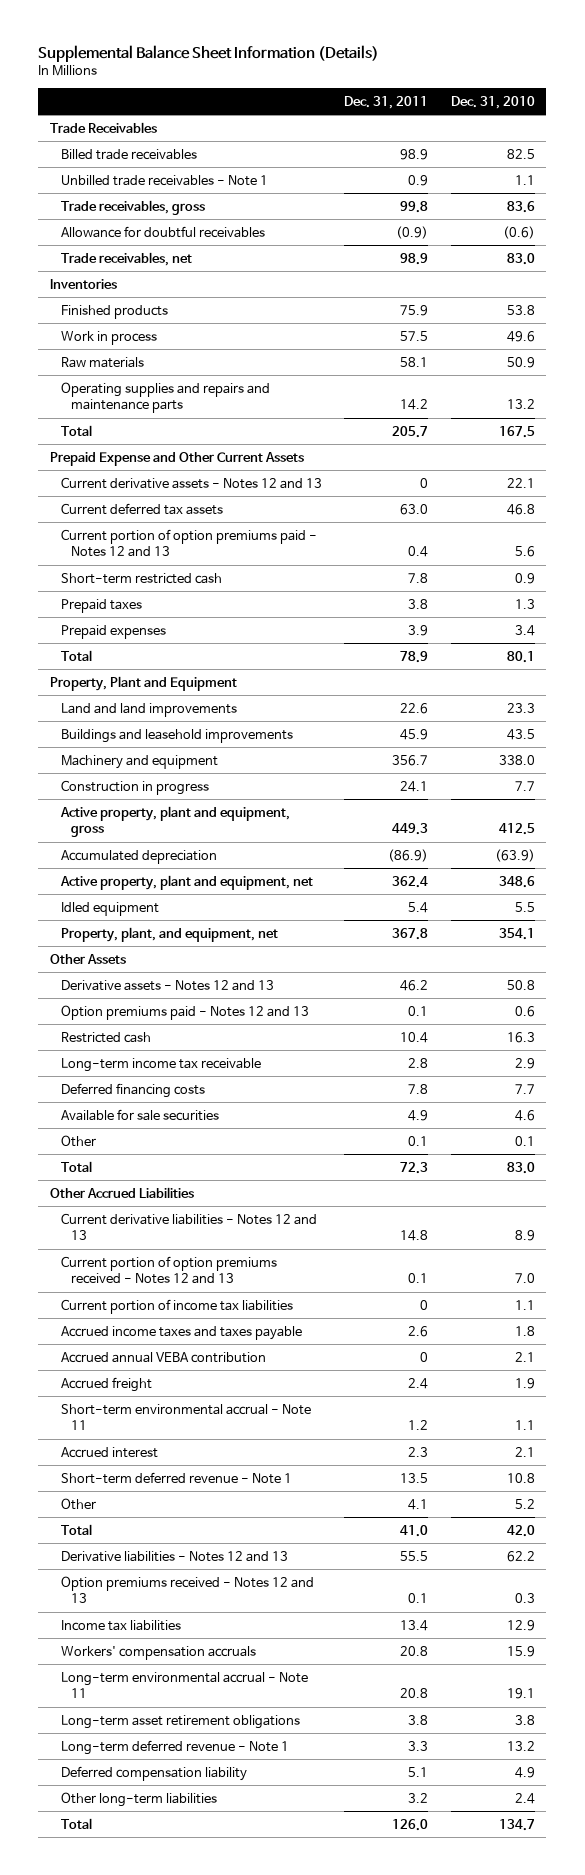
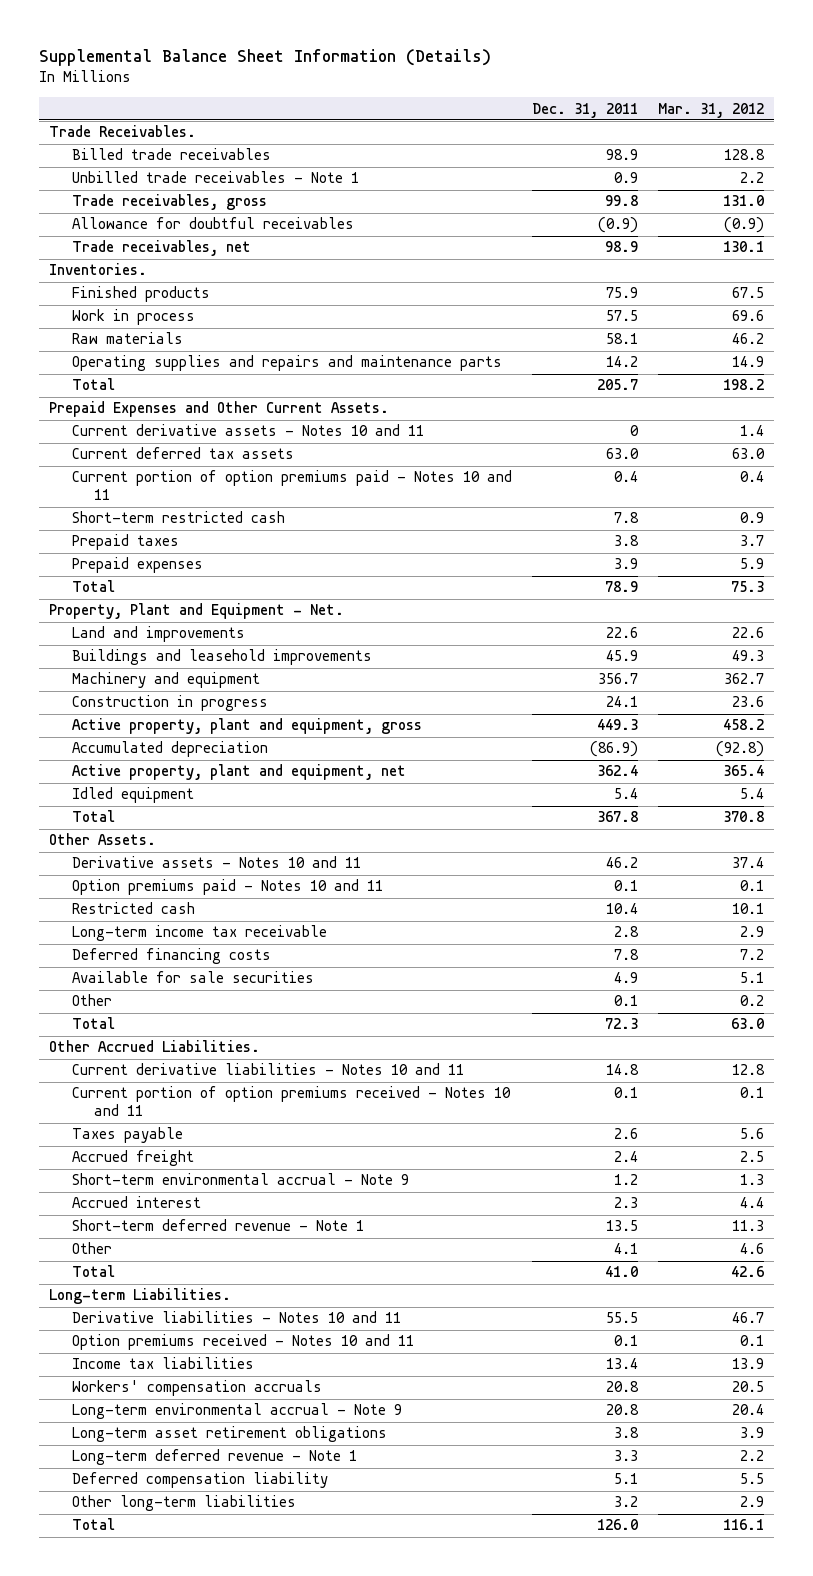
- | Dec. 31, 2011 | Dec. 31, 2010
+ | Dec. 31, 2011 | Mar. 31, 2012
- Trade Receivables
+ Trade Receivables.
- Inventories
+ Inventories.
- Prepaid Expense and Other Current Assets
- Current derivative assets - Notes 12 and 13 | 0 | 22.1
+ Prepaid Expenses and Other Current Assets.
+ Current derivative assets - Notes 10 and 11 | 0 | 1.4
- Current portion of option premiums paid - Notes 12 and 13 | 0.4 | 5.6
+ Current portion of option premiums paid - Notes 10 and 11 | 0.4 | 0.4
- Property, Plant and Equipment
- Land and land improvements | 22.6 | 23.3
+ Property, Plant and Equipment - Net.
+ Land and improvements | 22.6 | 22.6
- Property, plant, and equipment, net | 367.8 | 354.1
- Other Assets
- Derivative assets - Notes 12 and 13 | 46.2 | 50.8
- Option premiums paid - Notes 12 and 13 | 0.1 | 0.6
+ Total | 367.8 | 370.8
+ Other Assets.
+ Derivative assets - Notes 10 and 11 | 46.2 | 37.4
+ Option premiums paid - Notes 10 and 11 | 0.1 | 0.1
- Other Accrued Liabilities
- Current derivative liabilities - Notes 12 and 13 | 14.8 | 8.9
- Current portion of option premiums received - Notes 12 and 13 | 0.1 | 7.0
- Current portion of income tax liabilities | 0 | 1.1
- Accrued income taxes and taxes payable | 2.6 | 1.8
- Accrued annual VEBA contribution | 0 | 2.1
+ Other Accrued Liabilities.
+ Current derivative liabilities - Notes 10 and 11 | 14.8 | 12.8
+ Current portion of option premiums received - Notes 10 and 11 | 0.1 | 0.1
+ Taxes payable | 2.6 | 5.6
- Short-term environmental accrual - Note 11 | 1.2 | 1.1
+ Short-term environmental accrual - Note 9 | 1.2 | 1.3
- Derivative liabilities - Notes 12 and 13 | 55.5 | 62.2
- Option premiums received - Notes 12 and 13 | 0.1 | 0.3
+ Long-term Liabilities.
+ Derivative liabilities - Notes 10 and 11 | 55.5 | 46.7
+ Option premiums received - Notes 10 and 11 | 0.1 | 0.1
- Long-term environmental accrual - Note 11 | 20.8 | 19.1
+ Long-term environmental accrual - Note 9 | 20.8 | 20.4

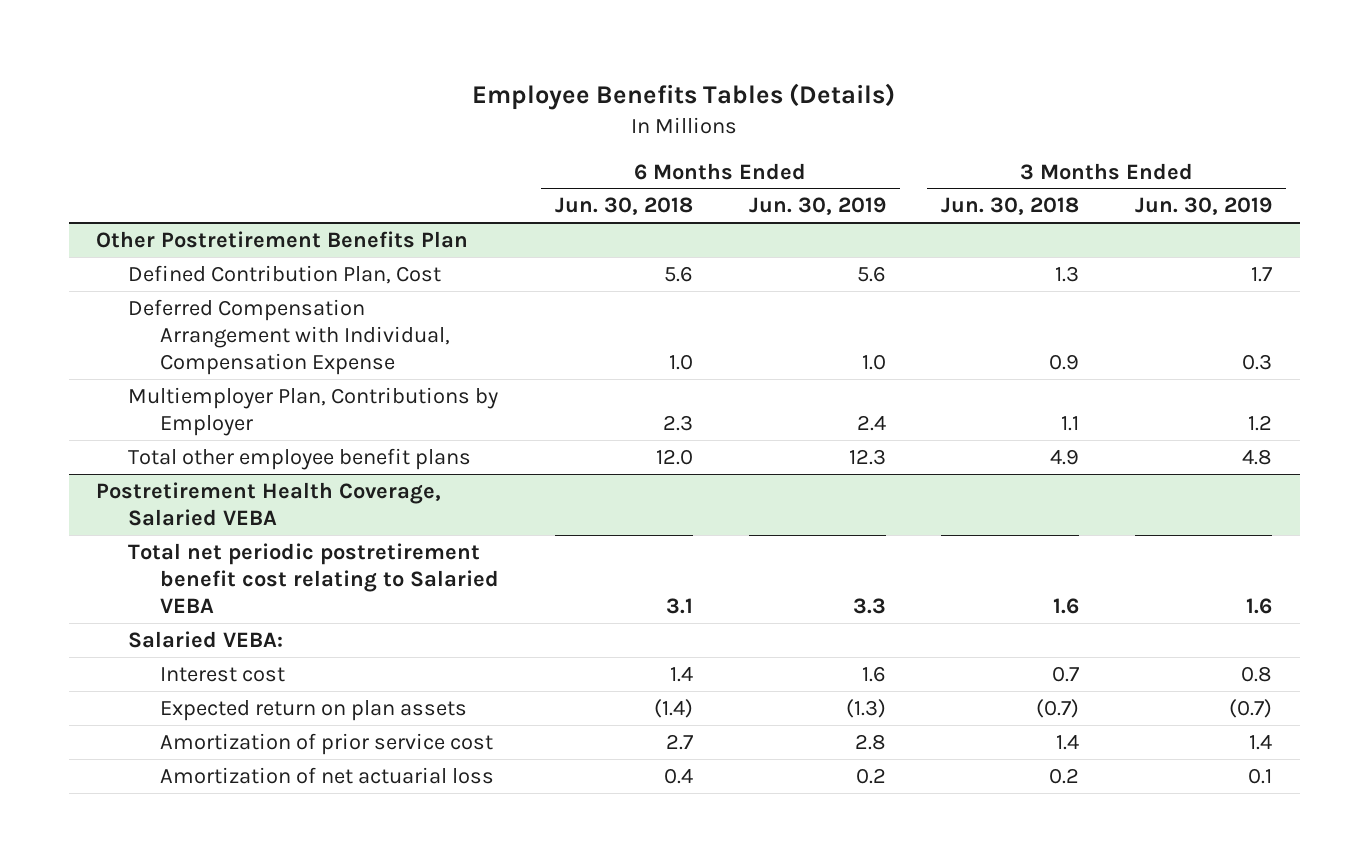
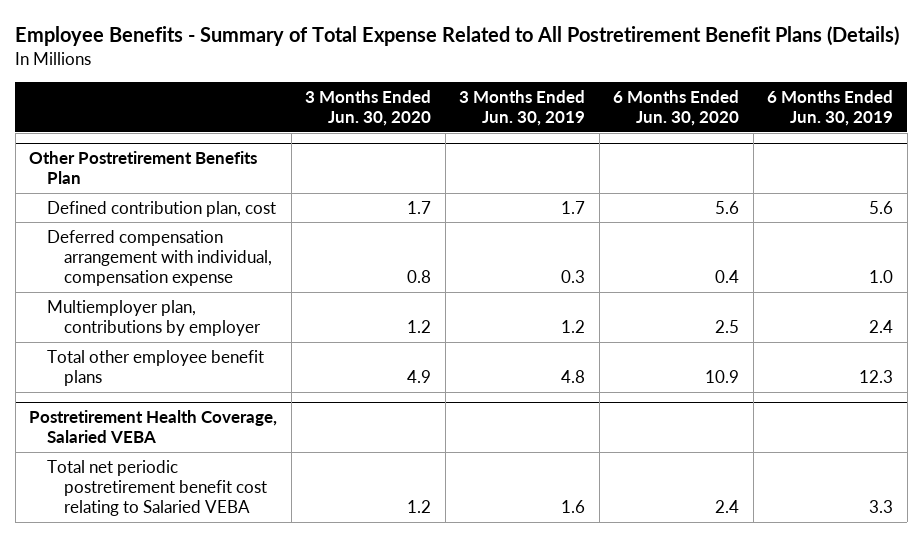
- Employee Benefits Tables (Details)
+ Employee Benefits - Summary of Total Expense Related to All Postretirement Benefit Plans (Details)
- | 6 Months Ended Jun. 30, 2018 | 6 Months Ended Jun. 30, 2019 | 3 Months Ended Jun. 30, 2018 | 3 Months Ended Jun. 30, 2019
+ | 3 Months Ended Jun. 30, 2020 | 3 Months Ended Jun. 30, 2019 | 6 Months Ended Jun. 30, 2020 | 6 Months Ended Jun. 30, 2019
@ Other Postretirement Benefits Plan
- Defined Contribution Plan, Cost | 5.6 | 5.6 | 1.3 | 1.7
- Deferred Compensation Arrangement with Individual, Compensation Expense | 1.0 | 1.0 | 0.9 | 0.3
- Multiemployer Plan, Contributions by Employer | 2.3 | 2.4 | 1.1 | 1.2
+ Defined contribution plan, cost | 1.7 | 1.7 | 5.6 | 5.6
+ Deferred compensation arrangement with individual, compensation expense | 0.8 | 0.3 | 0.4 | 1.0
+ Multiemployer plan, contributions by employer | 1.2 | 1.2 | 2.5 | 2.4
@ Postretirement Health Coverage, Salaried VEBA
- Salaried VEBA:
- Interest cost | 1.4 | 1.6 | 0.7 | 0.8
- Expected return on plan assets | (1.4) | (1.3) | (0.7) | (0.7)
- Amortization of prior service cost | 2.7 | 2.8 | 1.4 | 1.4
- Amortization of net actuarial loss | 0.4 | 0.2 | 0.2 | 0.1

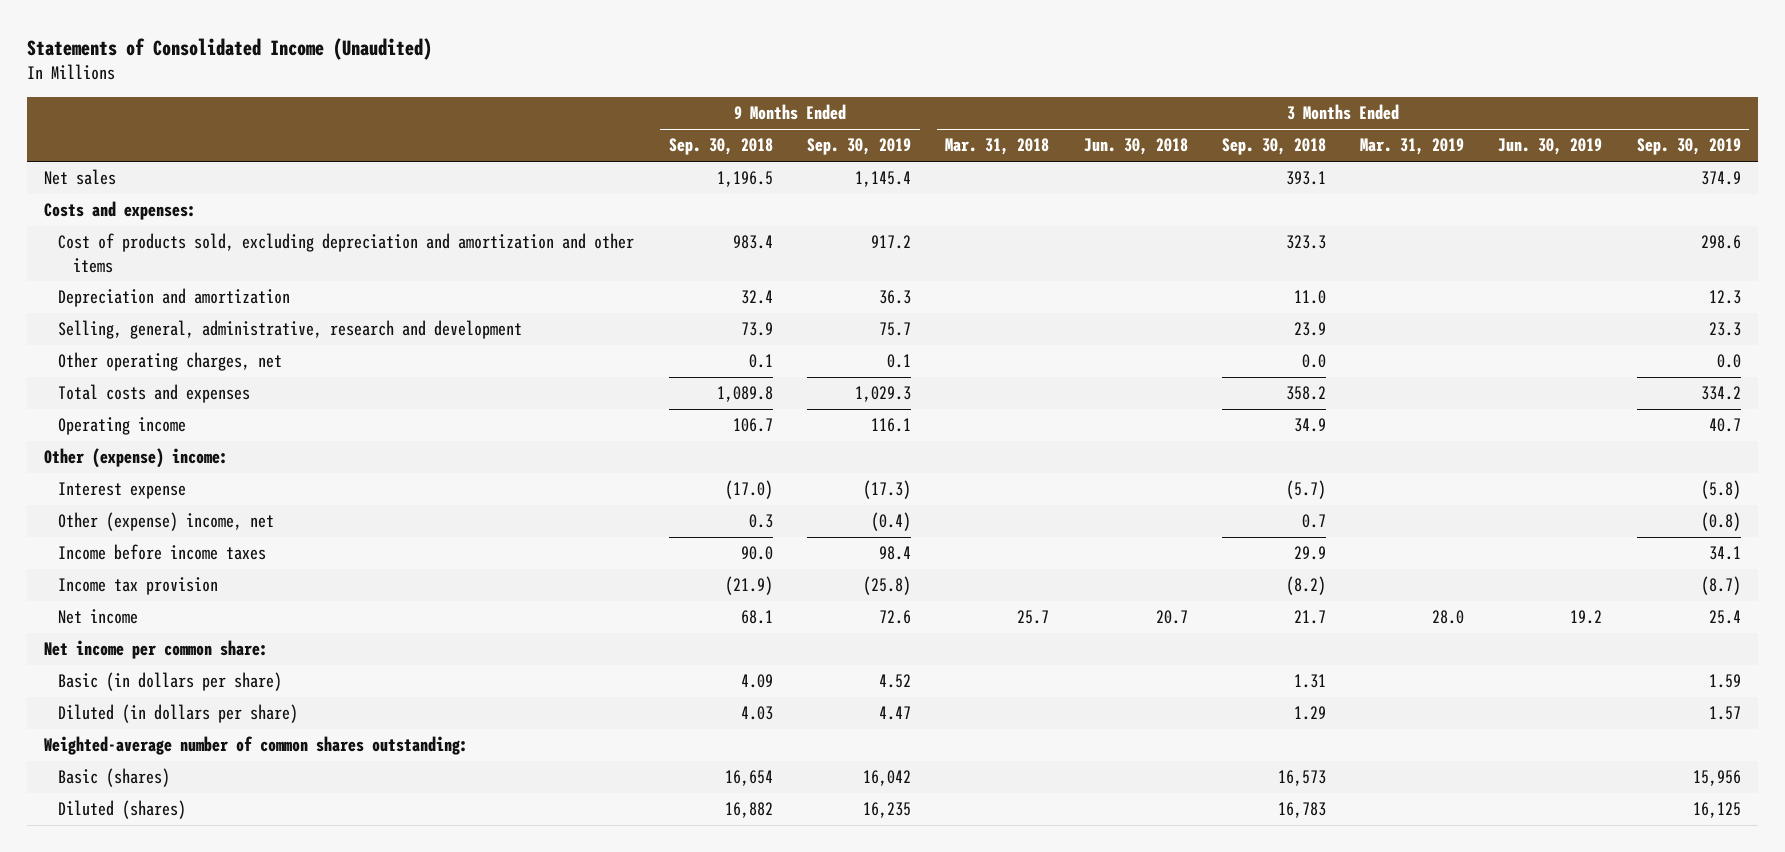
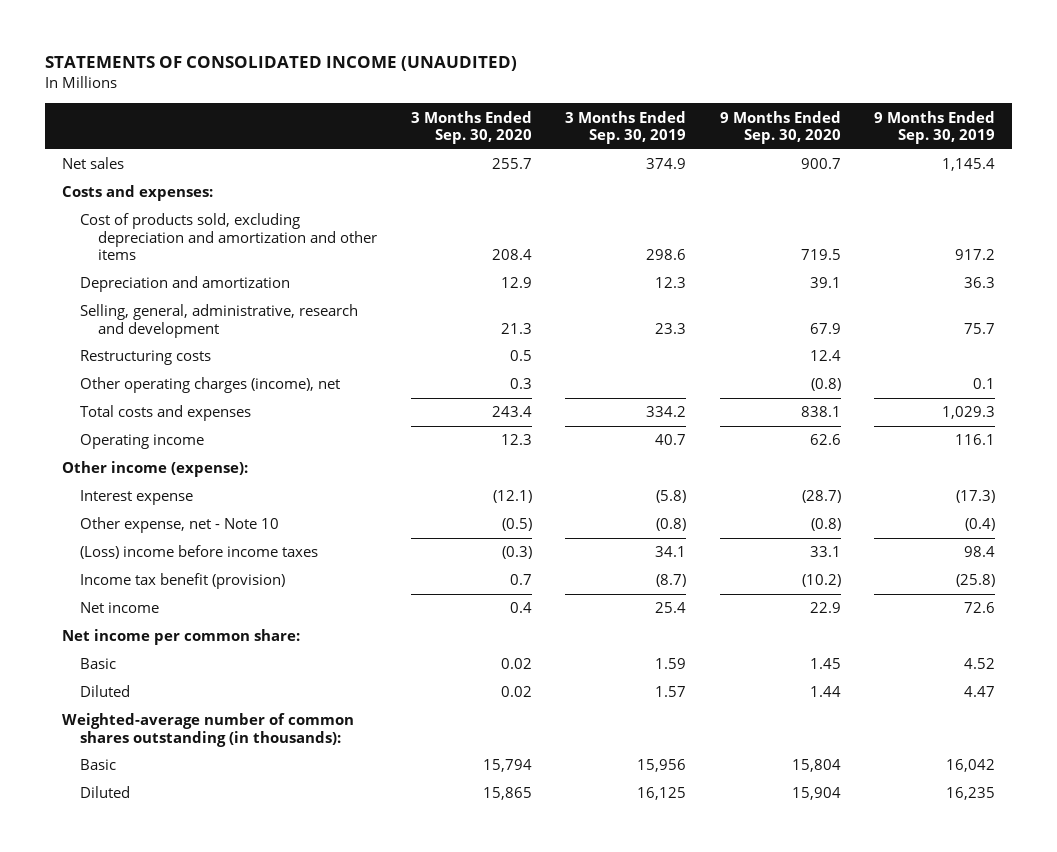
- Statements of Consolidated Income (Unaudited)
+ STATEMENTS OF CONSOLIDATED INCOME (UNAUDITED)
- | 9 Months Ended Sep. 30, 2018 | 9 Months Ended Sep. 30, 2019 | 3 Months Ended Mar. 31, 2018 | 3 Months Ended Jun. 30, 2018 | 3 Months Ended Sep. 30, 2018 | 3 Months Ended Mar. 31, 2019 | 3 Months Ended Jun. 30, 2019 | 3 Months Ended Sep. 30, 2019
+ | 3 Months Ended Sep. 30, 2020 | 3 Months Ended Sep. 30, 2019 | 9 Months Ended Sep. 30, 2020 | 9 Months Ended Sep. 30, 2019
- Other operating charges, net | 0.1 | 0.1 | | | 0.0 | | | 0.0
+ Restructuring costs | 0.5 | | 12.4 |
+ Other operating charges (income), net | 0.3 | | (0.8) | 0.1
- Other (expense) income:
+ Other income (expense):
- Other (expense) income, net | 0.3 | (0.4) | | | 0.7 | | | (0.8)
- Income before income taxes | 90.0 | 98.4 | | | 29.9 | | | 34.1
- Income tax provision | (21.9) | (25.8) | | | (8.2) | | | (8.7)
+ Other expense, net - Note 10 | (0.5) | (0.8) | (0.8) | (0.4)
+ (Loss) income before income taxes | (0.3) | 34.1 | 33.1 | 98.4
+ Income tax benefit (provision) | 0.7 | (8.7) | (10.2) | (25.8)
- Basic (in dollars per share) | 4.09 | 4.52 | | | 1.31 | | | 1.59
- Diluted (in dollars per share) | 4.03 | 4.47 | | | 1.29 | | | 1.57
- Weighted-average number of common shares outstanding:
- Basic (shares) | 16,654 | 16,042 | | | 16,573 | | | 15,956
- Diluted (shares) | 16,882 | 16,235 | | | 16,783 | | | 16,125
+ Basic | 0.02 | 1.59 | 1.45 | 4.52
+ Diluted | 0.02 | 1.57 | 1.44 | 4.47
+ Weighted-average number of common shares outstanding (in thousands):
+ Basic | 15,794 | 15,956 | 15,804 | 16,042
+ Diluted | 15,865 | 16,125 | 15,904 | 16,235

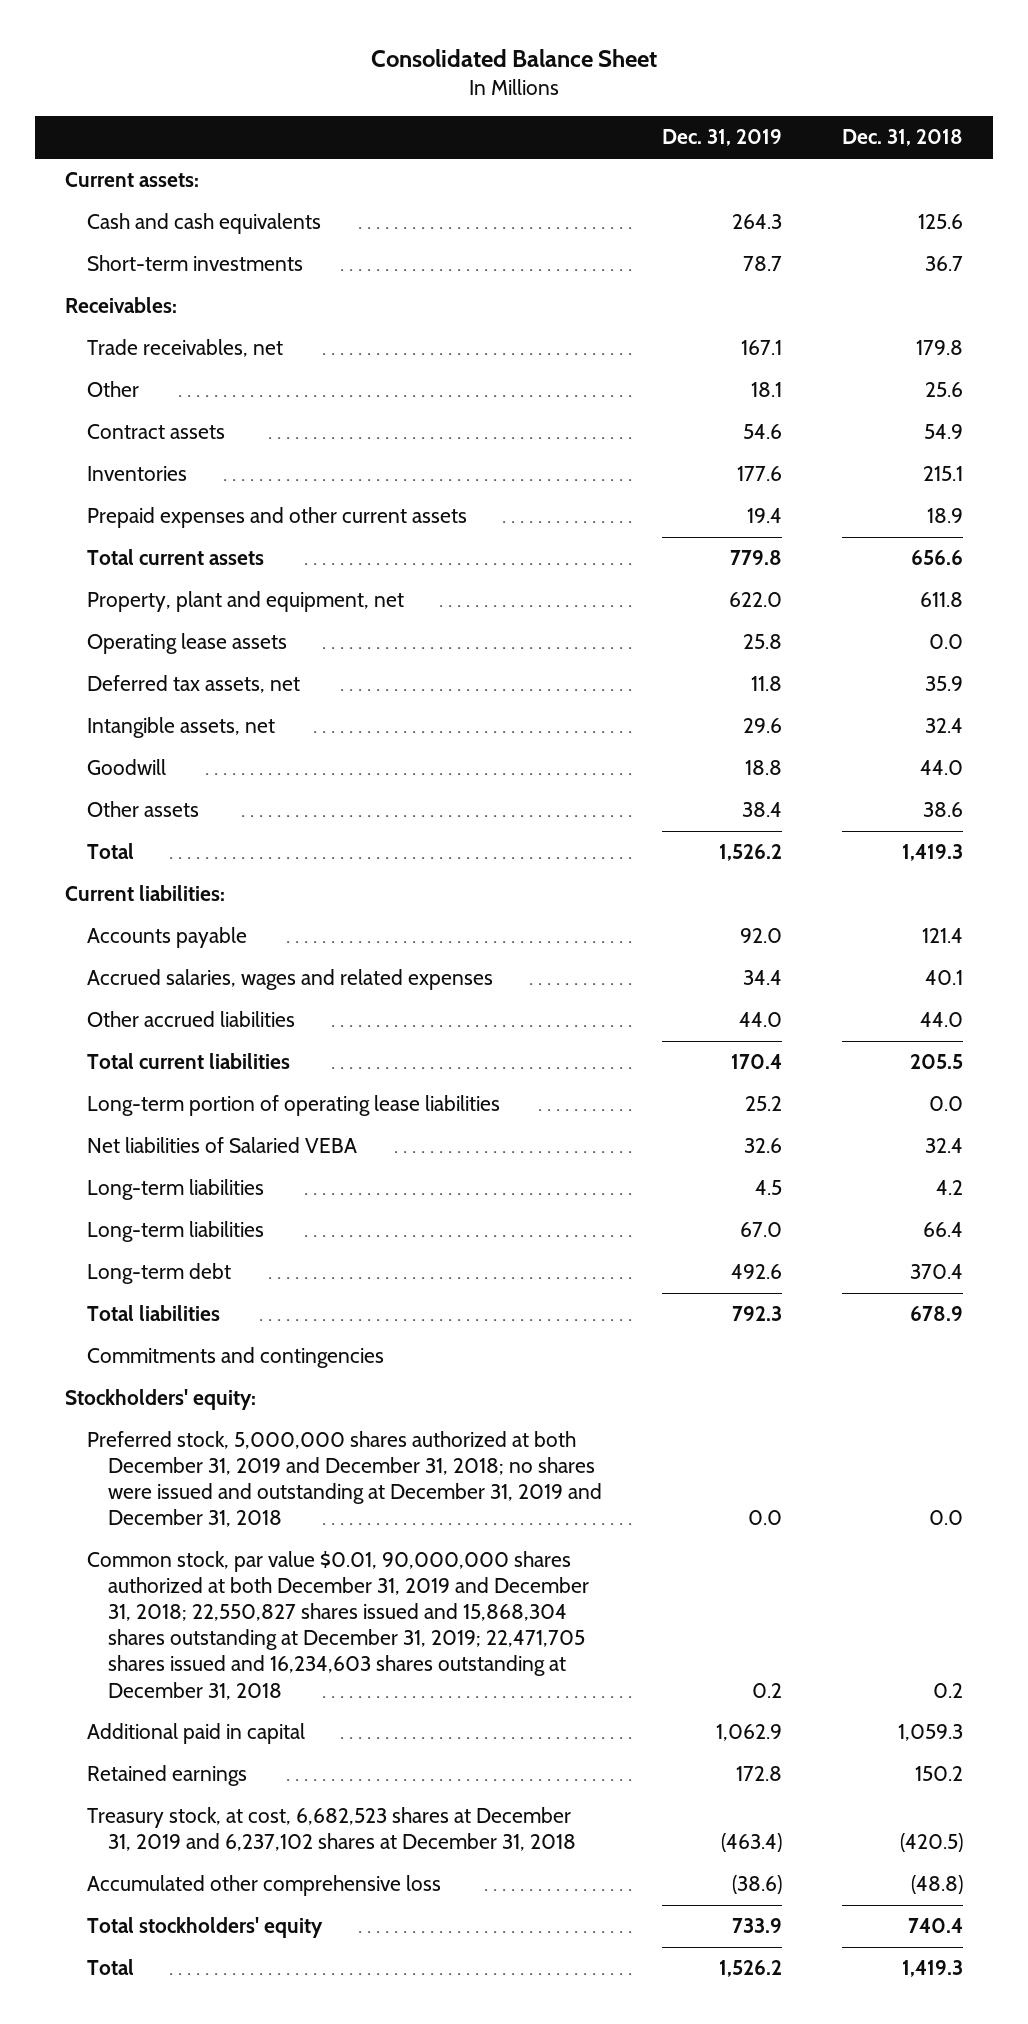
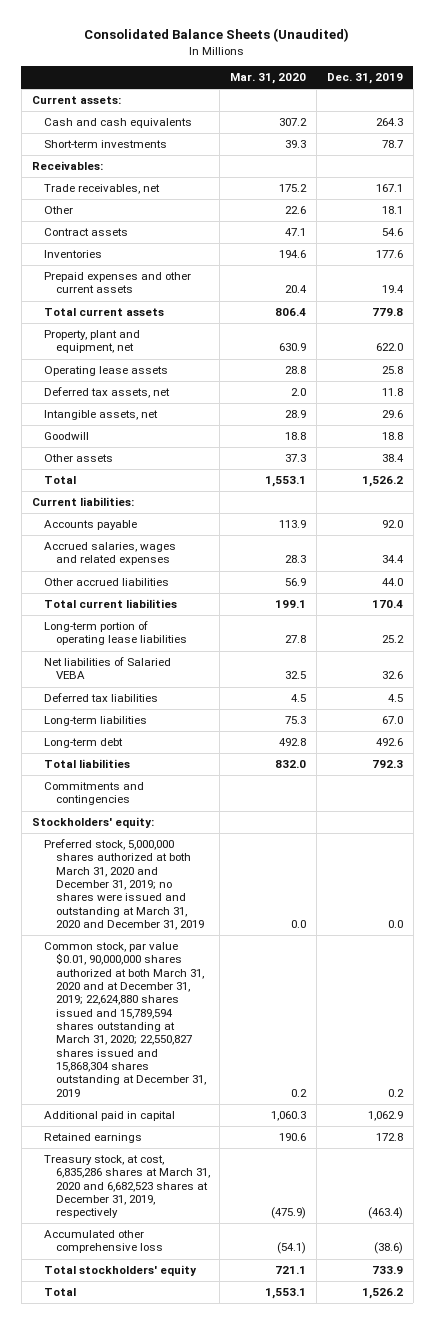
- Consolidated Balance Sheet
+ Consolidated Balance Sheets (Unaudited)
- | Dec. 31, 2019 | Dec. 31, 2018
+ | Mar. 31, 2020 | Dec. 31, 2019
- Long-term liabilities | 4.5 | 4.2
+ Deferred tax liabilities | 4.5 | 4.5
- Preferred stock, 5,000,000 shares authorized at both December 31, 2019 and December 31, 2018; no shares were issued and outstanding at December 31, 2019 and December 31, 2018 | 0.0 | 0.0
- Common stock, par value $0.01, 90,000,000 shares authorized at both December 31, 2019 and December 31, 2018; 22,550,827 shares issued and 15,868,304 shares outstanding at December 31, 2019; 22,471,705 shares issued and 16,234,603 shares outstanding at December 31, 2018 | 0.2 | 0.2
+ Preferred stock, 5,000,000 shares authorized at both March 31, 2020 and December 31, 2019; no shares were issued and outstanding at March 31, 2020 and December 31, 2019 | 0.0 | 0.0
+ Common stock, par value $0.01, 90,000,000 shares authorized at both March 31, 2020 and at December 31, 2019; 22,624,880 shares issued and 15,789,594 shares outstanding at March 31, 2020; 22,550,827 shares issued and 15,868,304 shares outstanding at December 31, 2019 | 0.2 | 0.2
- Treasury stock, at cost, 6,682,523 shares at December 31, 2019 and 6,237,102 shares at December 31, 2018 | (463.4) | (420.5)
+ Treasury stock, at cost, 6,835,286 shares at March 31, 2020 and 6,682,523 shares at December 31, 2019, respectively | (475.9) | (463.4)

